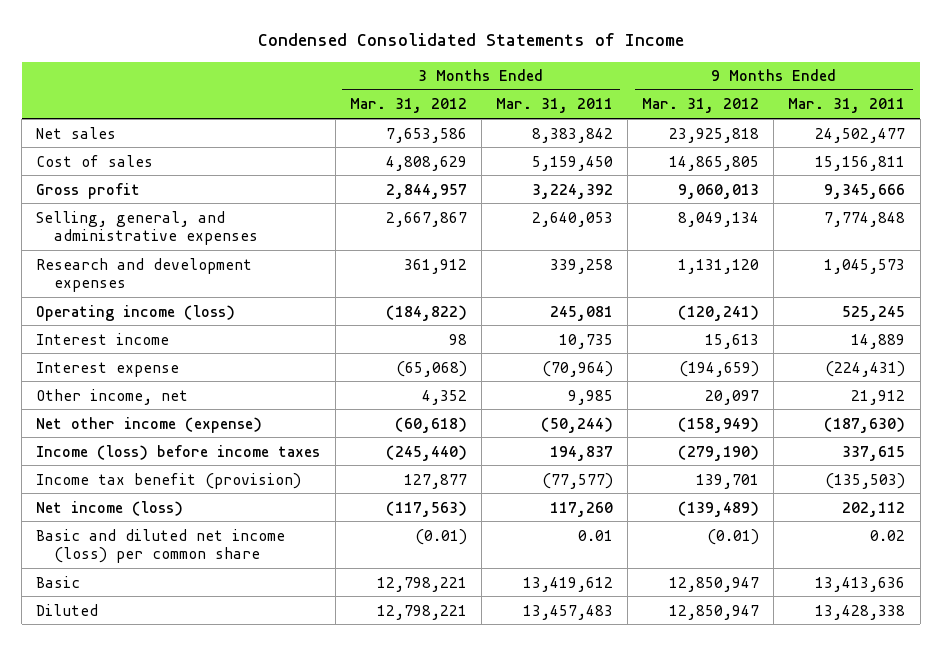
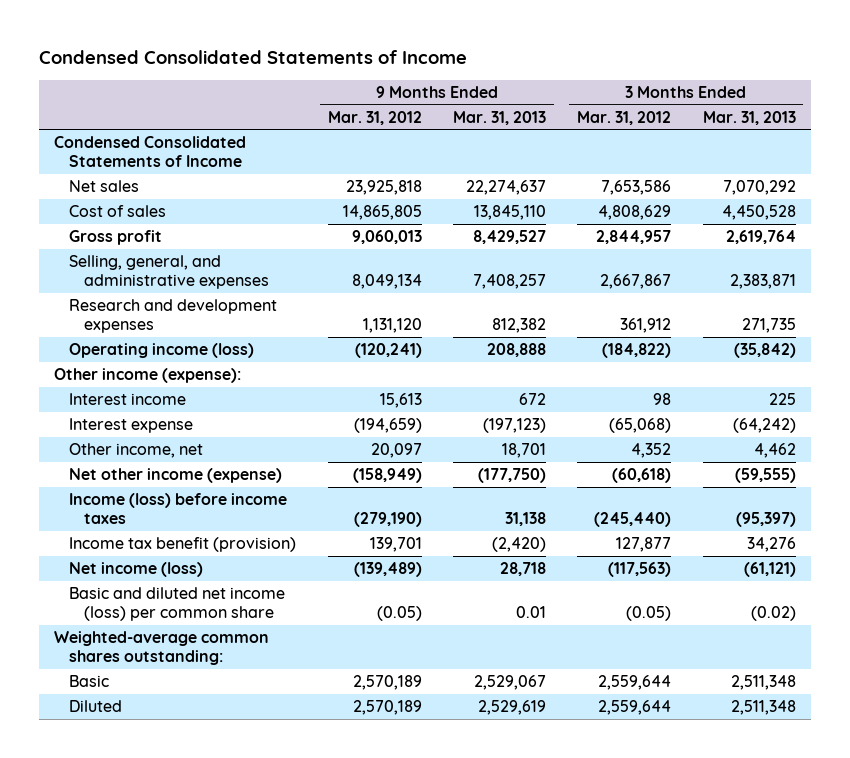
- | 3 Months Ended Mar. 31, 2012 | 3 Months Ended Mar. 31, 2011 | 9 Months Ended Mar. 31, 2012 | 9 Months Ended Mar. 31, 2011
+ | 9 Months Ended Mar. 31, 2012 | 9 Months Ended Mar. 31, 2013 | 3 Months Ended Mar. 31, 2012 | 3 Months Ended Mar. 31, 2013
+ Condensed Consolidated Statements of Income
+ Other income (expense):
- Basic and diluted net income (loss) per common share | (0.01) | 0.01 | (0.01) | 0.02
- Basic | 12,798,221 | 13,419,612 | 12,850,947 | 13,413,636
- Diluted | 12,798,221 | 13,457,483 | 12,850,947 | 13,428,338
+ Basic and diluted net income (loss) per common share | (0.05) | 0.01 | (0.05) | (0.02)
+ Weighted-average common shares outstanding:
+ Basic | 2,570,189 | 2,529,067 | 2,559,644 | 2,511,348
+ Diluted | 2,570,189 | 2,529,619 | 2,559,644 | 2,511,348

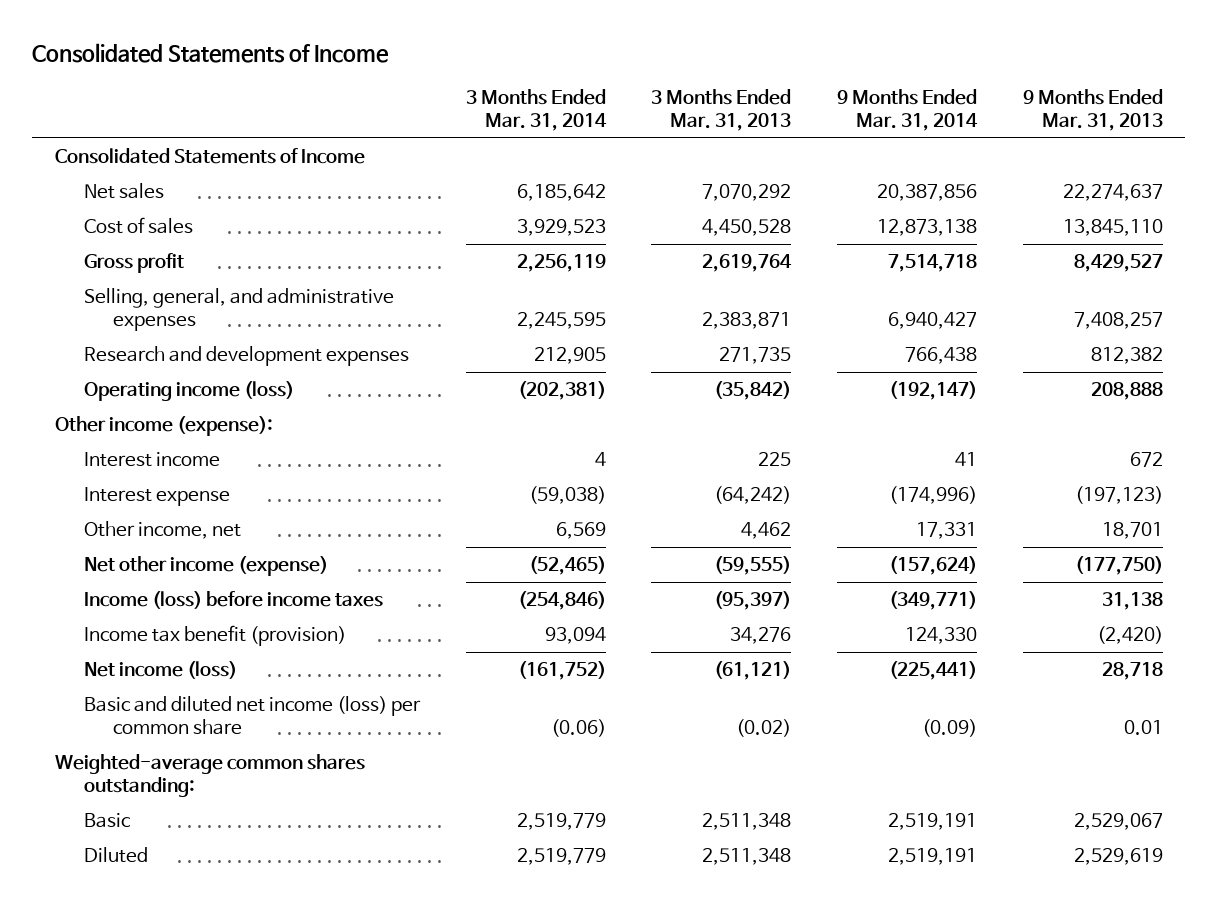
- Condensed Consolidated Statements of Income
+ Consolidated Statements of Income
- | 9 Months Ended Mar. 31, 2012 | 9 Months Ended Mar. 31, 2013 | 3 Months Ended Mar. 31, 2012 | 3 Months Ended Mar. 31, 2013
+ | 3 Months Ended Mar. 31, 2014 | 3 Months Ended Mar. 31, 2013 | 9 Months Ended Mar. 31, 2014 | 9 Months Ended Mar. 31, 2013
- Condensed Consolidated Statements of Income
+ Consolidated Statements of Income

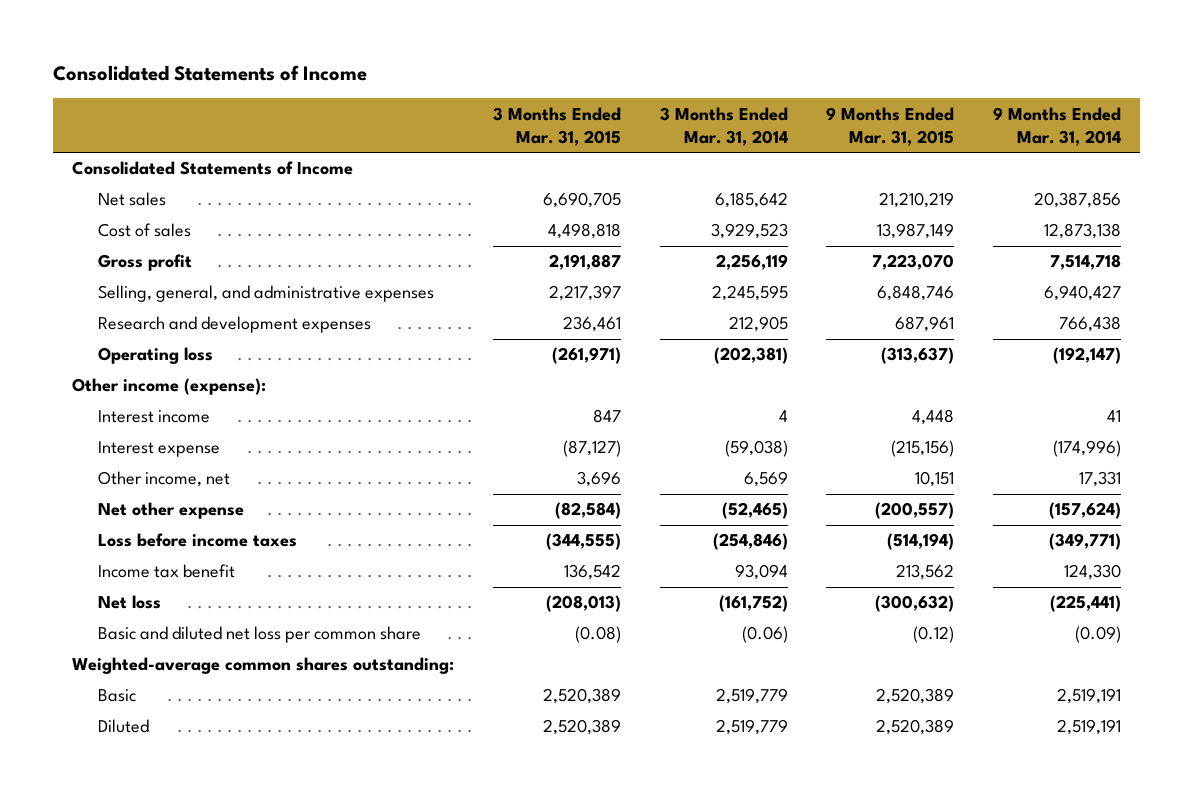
- | 3 Months Ended Mar. 31, 2014 | 3 Months Ended Mar. 31, 2013 | 9 Months Ended Mar. 31, 2014 | 9 Months Ended Mar. 31, 2013
+ | 3 Months Ended Mar. 31, 2015 | 3 Months Ended Mar. 31, 2014 | 9 Months Ended Mar. 31, 2015 | 9 Months Ended Mar. 31, 2014
- Operating income (loss) | (202,381) | (35,842) | (192,147) | 208,888
+ Operating loss | (261,971) | (202,381) | (313,637) | (192,147)
- Net other income (expense) | (52,465) | (59,555) | (157,624) | (177,750)
- Income (loss) before income taxes | (254,846) | (95,397) | (349,771) | 31,138
- Income tax benefit (provision) | 93,094 | 34,276 | 124,330 | (2,420)
- Net income (loss) | (161,752) | (61,121) | (225,441) | 28,718
- Basic and diluted net income (loss) per common share | (0.06) | (0.02) | (0.09) | 0.01
+ Net other expense | (82,584) | (52,465) | (200,557) | (157,624)
+ Loss before income taxes | (344,555) | (254,846) | (514,194) | (349,771)
+ Income tax benefit | 136,542 | 93,094 | 213,562 | 124,330
+ Net loss | (208,013) | (161,752) | (300,632) | (225,441)
+ Basic and diluted net loss per common share | (0.08) | (0.06) | (0.12) | (0.09)

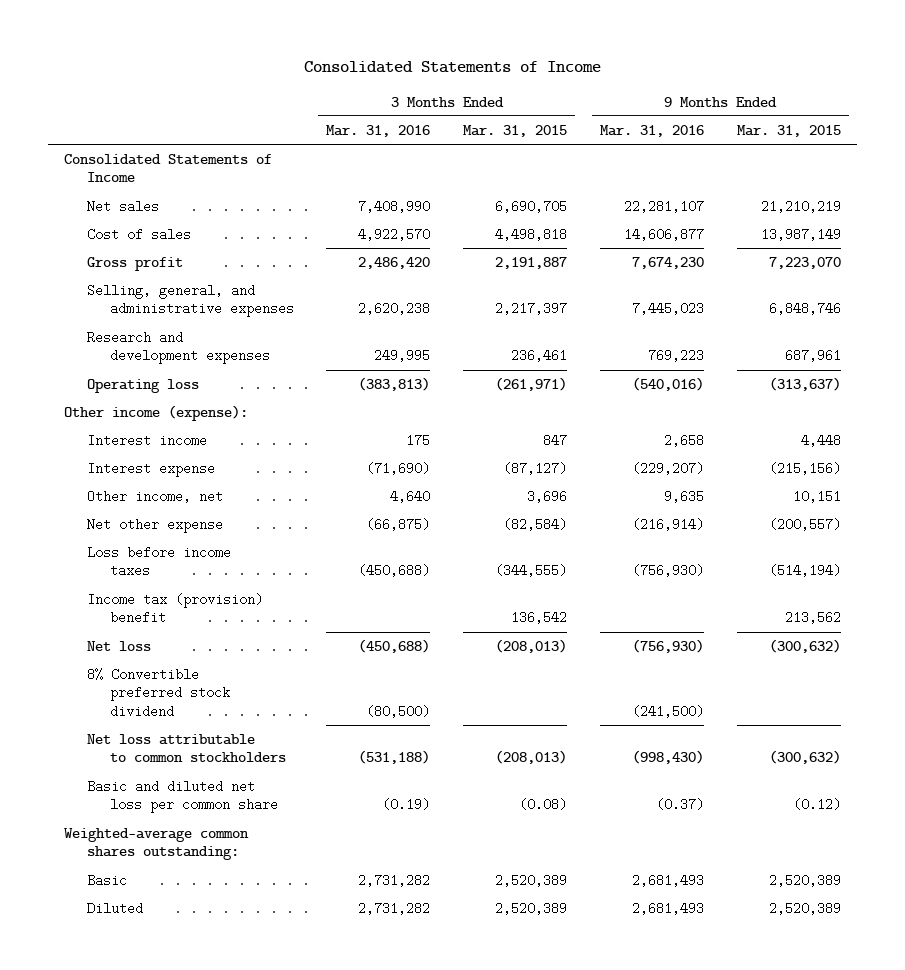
- | 3 Months Ended Mar. 31, 2015 | 3 Months Ended Mar. 31, 2014 | 9 Months Ended Mar. 31, 2015 | 9 Months Ended Mar. 31, 2014
+ | 3 Months Ended Mar. 31, 2016 | 3 Months Ended Mar. 31, 2015 | 9 Months Ended Mar. 31, 2016 | 9 Months Ended Mar. 31, 2015
- Income tax benefit | 136,542 | 93,094 | 213,562 | 124,330
+ Income tax (provision) benefit | | 136,542 | | 213,562
+ 8% Convertible preferred stock dividend | (80,500) | | (241,500) |
+ Net loss attributable to common stockholders | (531,188) | (208,013) | (998,430) | (300,632)

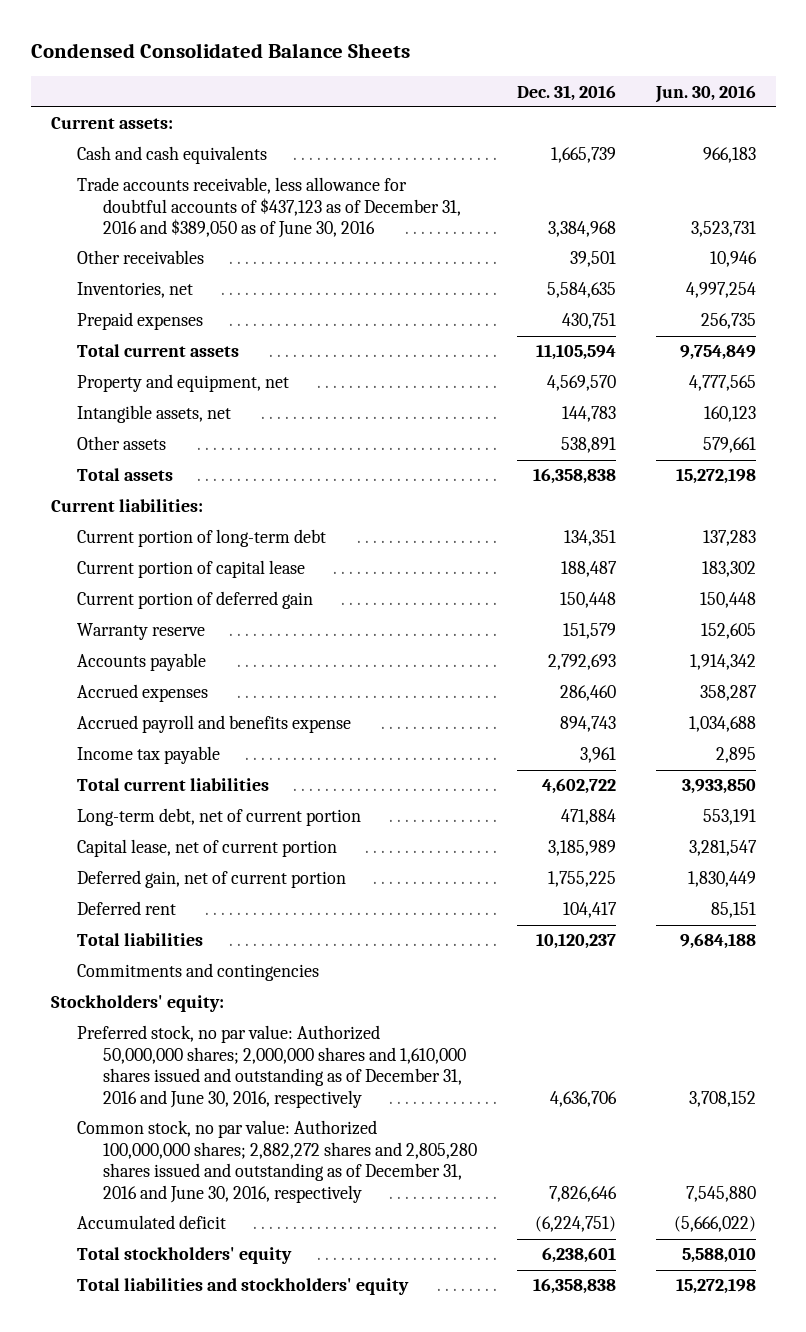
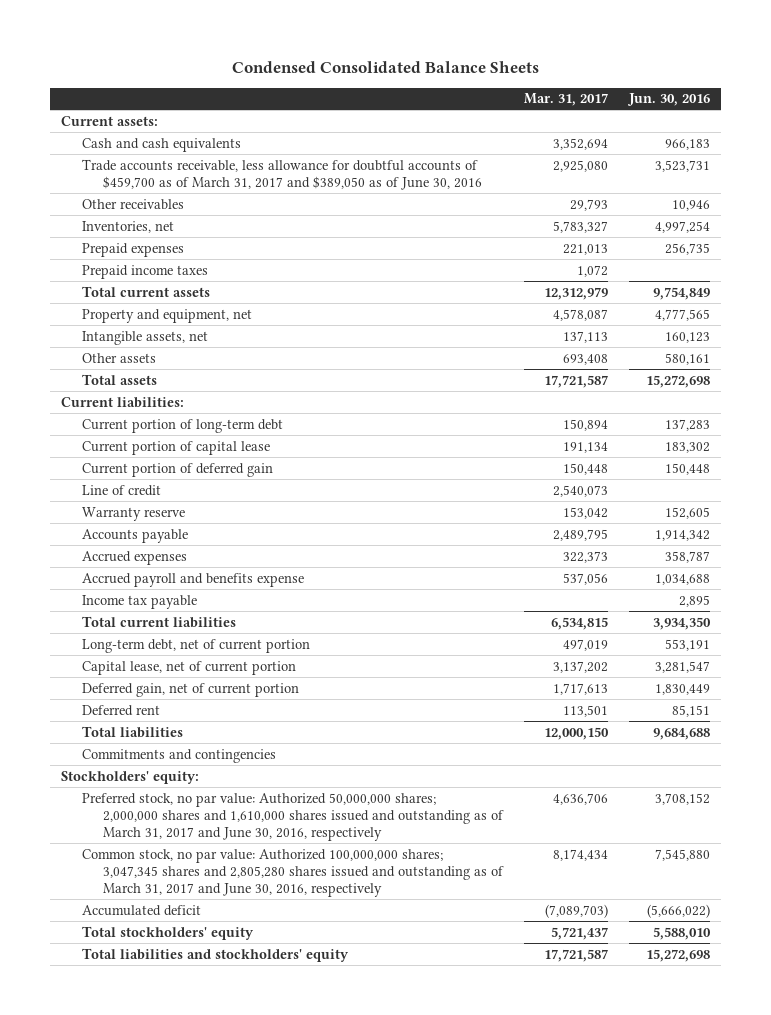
- | Dec. 31, 2016 | Jun. 30, 2016
+ | Mar. 31, 2017 | Jun. 30, 2016
- Trade accounts receivable, less allowance for doubtful accounts of $437,123 as of December 31, 2016 and $389,050 as of June 30, 2016 | 3,384,968 | 3,523,731
+ Trade accounts receivable, less allowance for doubtful accounts of $459,700 as of March 31, 2017 and $389,050 as of June 30, 2016 | 2,925,080 | 3,523,731
+ Prepaid income taxes | 1,072 |
- Other assets | 538,891 | 579,661
- Total assets | 16,358,838 | 15,272,198
+ Other assets | 693,408 | 580,161
+ Total assets | 17,721,587 | 15,272,698
+ Line of credit | 2,540,073 |
- Accrued expenses | 286,460 | 358,287
+ Accrued expenses | 322,373 | 358,787
- Total current liabilities | 4,602,722 | 3,933,850
+ Total current liabilities | 6,534,815 | 3,934,350
- Total liabilities | 10,120,237 | 9,684,188
+ Total liabilities | 12,000,150 | 9,684,688
- Preferred stock, no par value: Authorized 50,000,000 shares; 2,000,000 shares and 1,610,000 shares issued and outstanding as of December 31, 2016 and June 30, 2016, respectively | 4,636,706 | 3,708,152
- Common stock, no par value: Authorized 100,000,000 shares; 2,882,272 shares and 2,805,280 shares issued and outstanding as of December 31, 2016 and June 30, 2016, respectively | 7,826,646 | 7,545,880
+ Preferred stock, no par value: Authorized 50,000,000 shares; 2,000,000 shares and 1,610,000 shares issued and outstanding as of March 31, 2017 and June 30, 2016, respectively | 4,636,706 | 3,708,152
+ Common stock, no par value: Authorized 100,000,000 shares; 3,047,345 shares and 2,805,280 shares issued and outstanding as of March 31, 2017 and June 30, 2016, respectively | 8,174,434 | 7,545,880
- Total liabilities and stockholders' equity | 16,358,838 | 15,272,198
+ Total liabilities and stockholders' equity | 17,721,587 | 15,272,698

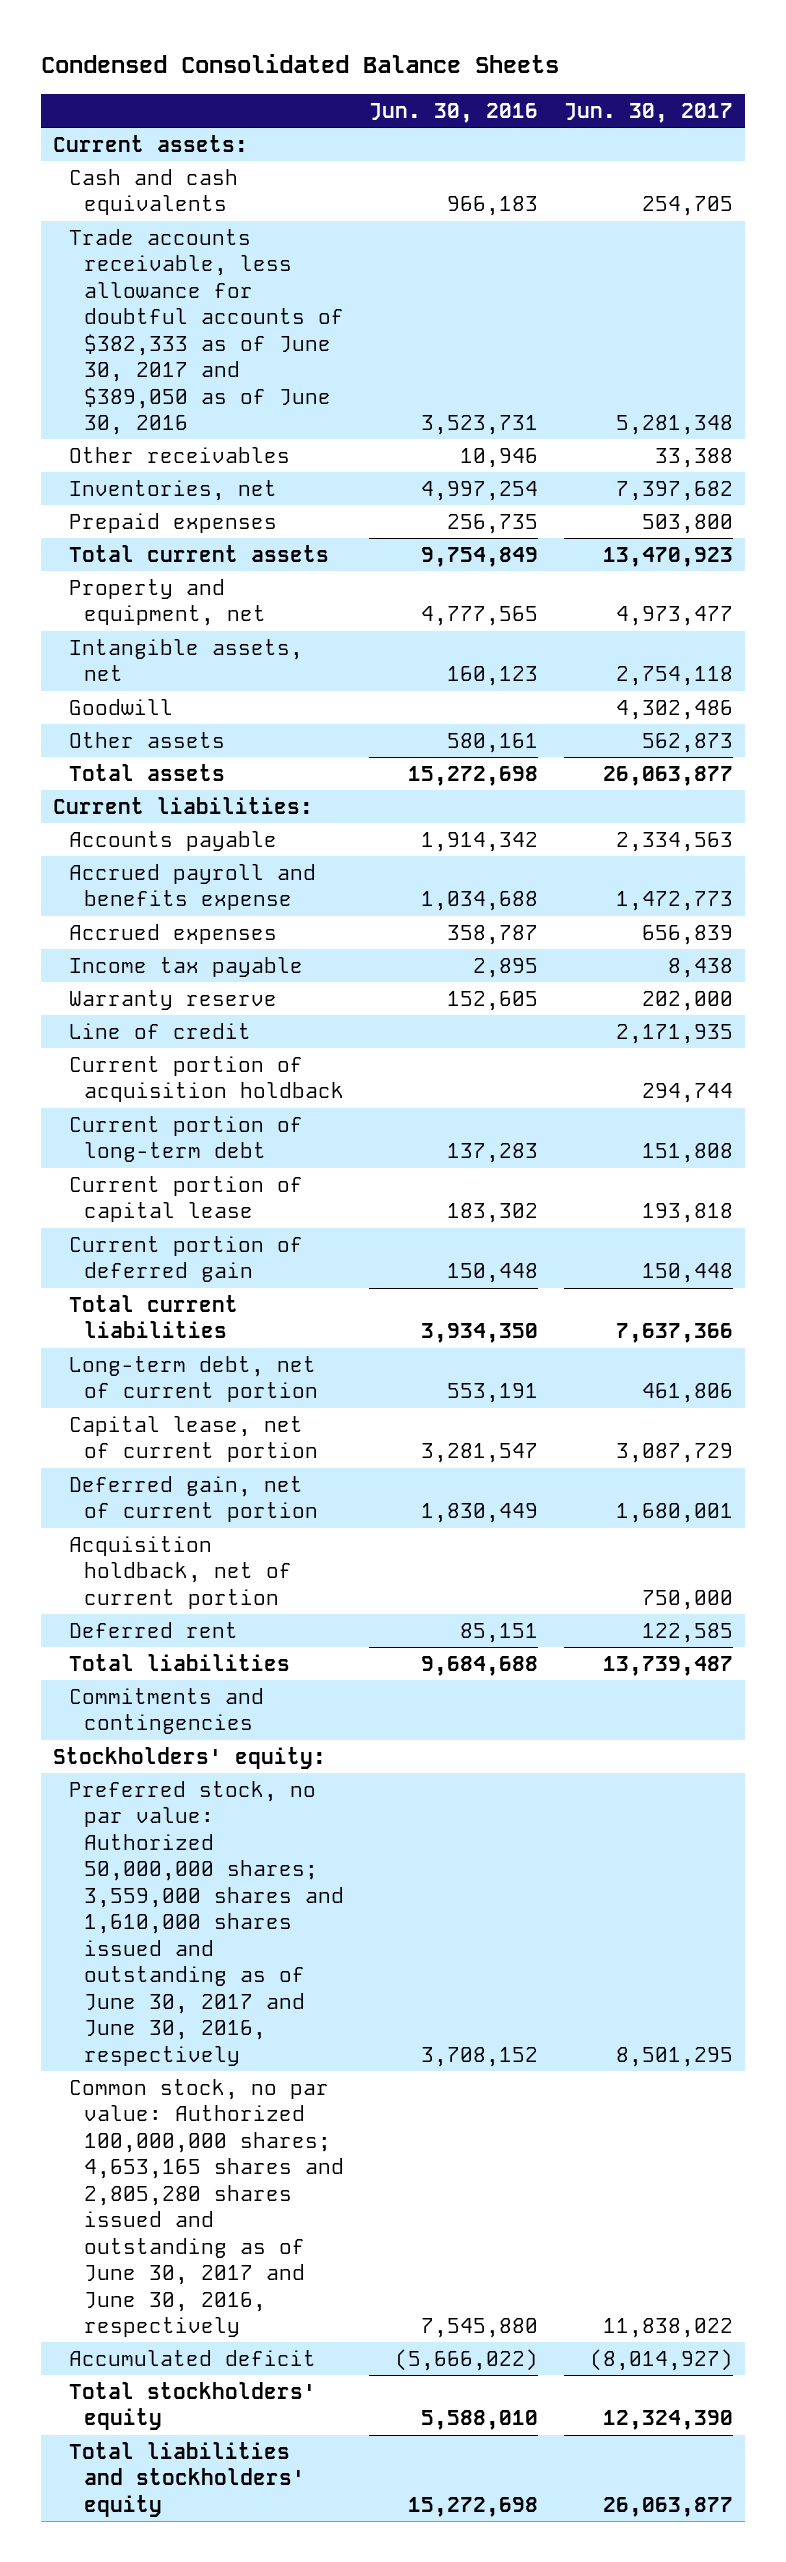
- | Mar. 31, 2017 | Jun. 30, 2016
+ | Jun. 30, 2016 | Jun. 30, 2017
- Trade accounts receivable, less allowance for doubtful accounts of $459,700 as of March 31, 2017 and $389,050 as of June 30, 2016 | 2,925,080 | 3,523,731
+ Trade accounts receivable, less allowance for doubtful accounts of $382,333 as of June 30, 2017 and $389,050 as of June 30, 2016 | 3,523,731 | 5,281,348
- Prepaid income taxes | 1,072 |
+ Goodwill | | 4,302,486
moved down: Accrued expenses | 358,787 | 656,839
moved down: Warranty reserve | 152,605 | 202,000
moved down: Line of credit | | 2,171,935
+ Current portion of acquisition holdback | | 294,744
moved down: Current portion of long-term debt | 137,283 | 151,808
moved down: Current portion of capital lease | 183,302 | 193,818
moved down: Current portion of deferred gain | 150,448 | 150,448
+ Acquisition holdback, net of current portion | | 750,000
- Preferred stock, no par value: Authorized 50,000,000 shares; 2,000,000 shares and 1,610,000 shares issued and outstanding as of March 31, 2017 and June 30, 2016, respectively | 4,636,706 | 3,708,152
- Common stock, no par value: Authorized 100,000,000 shares; 3,047,345 shares and 2,805,280 shares issued and outstanding as of March 31, 2017 and June 30, 2016, respectively | 8,174,434 | 7,545,880
+ Preferred stock, no par value: Authorized 50,000,000 shares; 3,559,000 shares and 1,610,000 shares issued and outstanding as of June 30, 2017 and June 30, 2016, respectively | 3,708,152 | 8,501,295
+ Common stock, no par value: Authorized 100,000,000 shares; 4,653,165 shares and 2,805,280 shares issued and outstanding as of June 30, 2017 and June 30, 2016, respectively | 7,545,880 | 11,838,022

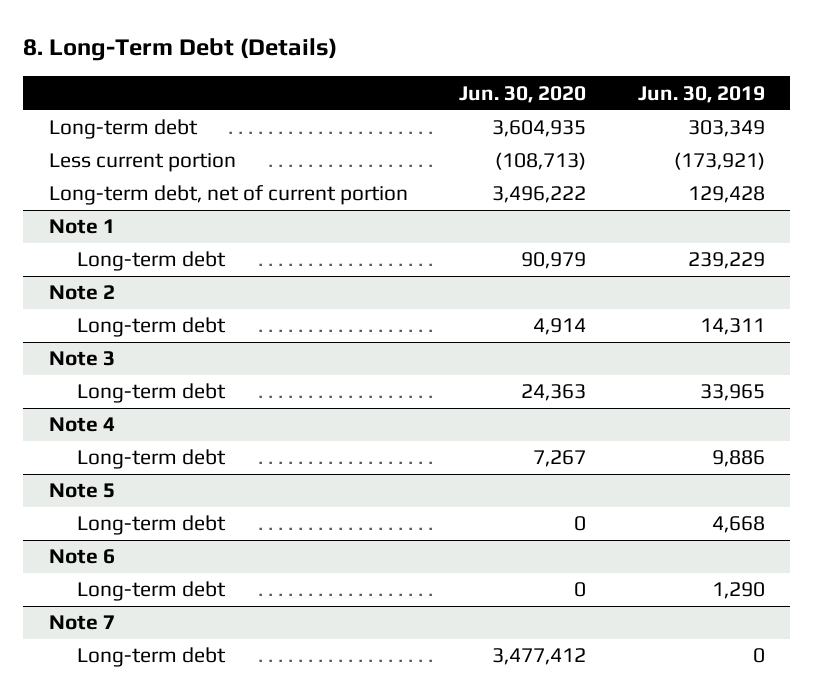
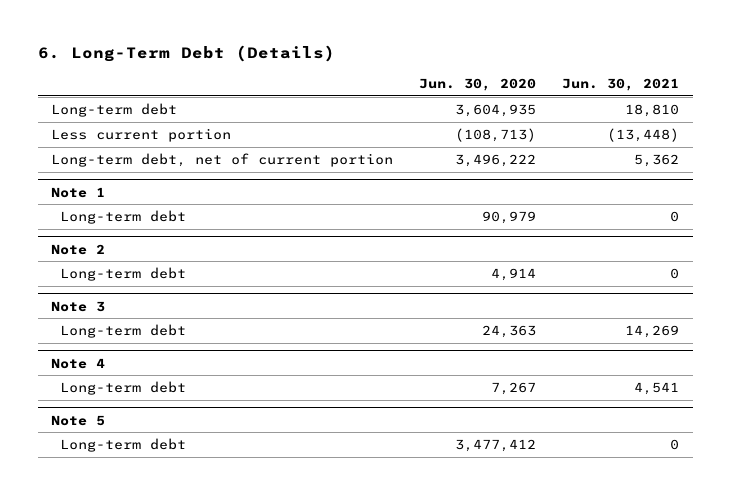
- 8. Long-Term Debt (Details)
+ 6. Long-Term Debt (Details)
- | Jun. 30, 2020 | Jun. 30, 2019
+ | Jun. 30, 2020 | Jun. 30, 2021
@ Note 5
- Long-term debt | 0 | 4,668
- Note 6
- Long-term debt | 0 | 1,290
- Note 7

